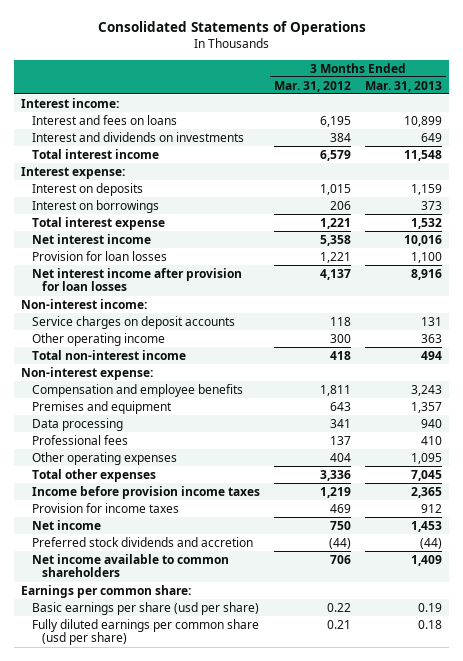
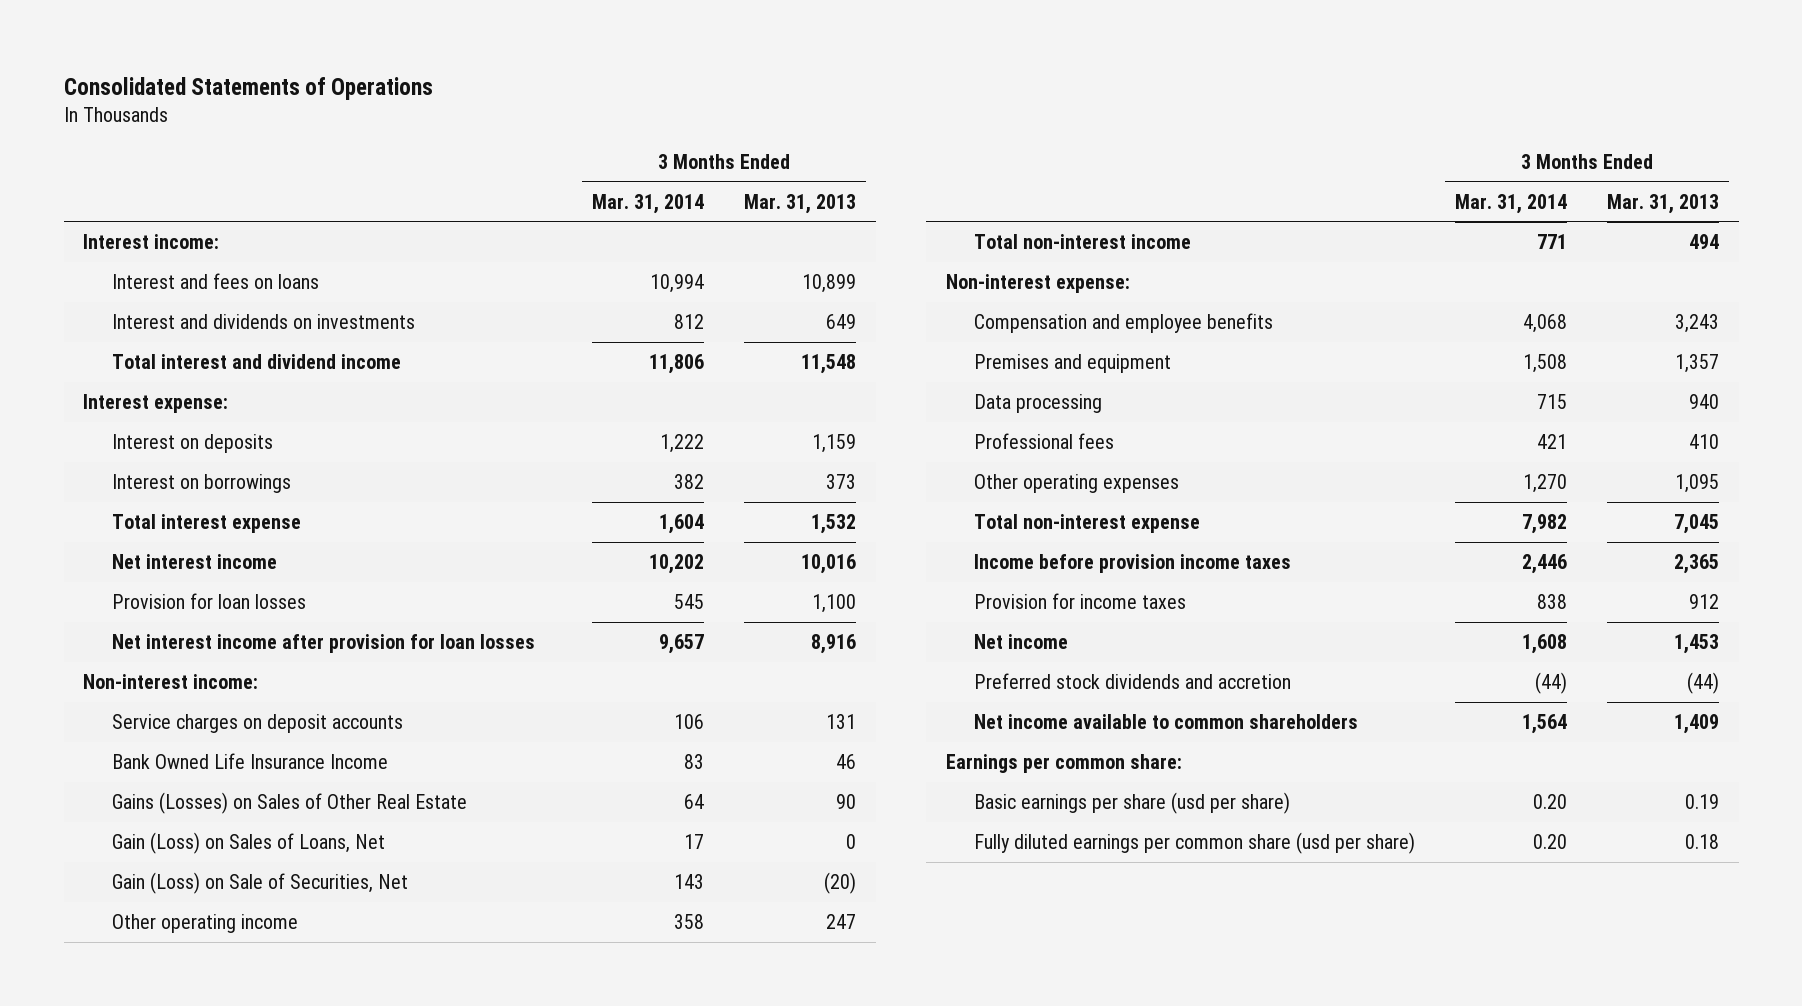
- | 3 Months Ended Mar. 31, 2012 | 3 Months Ended Mar. 31, 2013
+ | 3 Months Ended Mar. 31, 2014 | 3 Months Ended Mar. 31, 2013
- Total interest income | 6,579 | 11,548
+ Total interest and dividend income | 11,806 | 11,548
- Other operating income | 300 | 363
+ Bank Owned Life Insurance Income | 83 | 46
+ Gains (Losses) on Sales of Other Real Estate | 64 | 90
+ Gain (Loss) on Sales of Loans, Net | 17 | 0
+ Gain (Loss) on Sale of Securities, Net | 143 | (20)
+ Other operating income | 358 | 247
- Total other expenses | 3,336 | 7,045
+ Total non-interest expense | 7,982 | 7,045

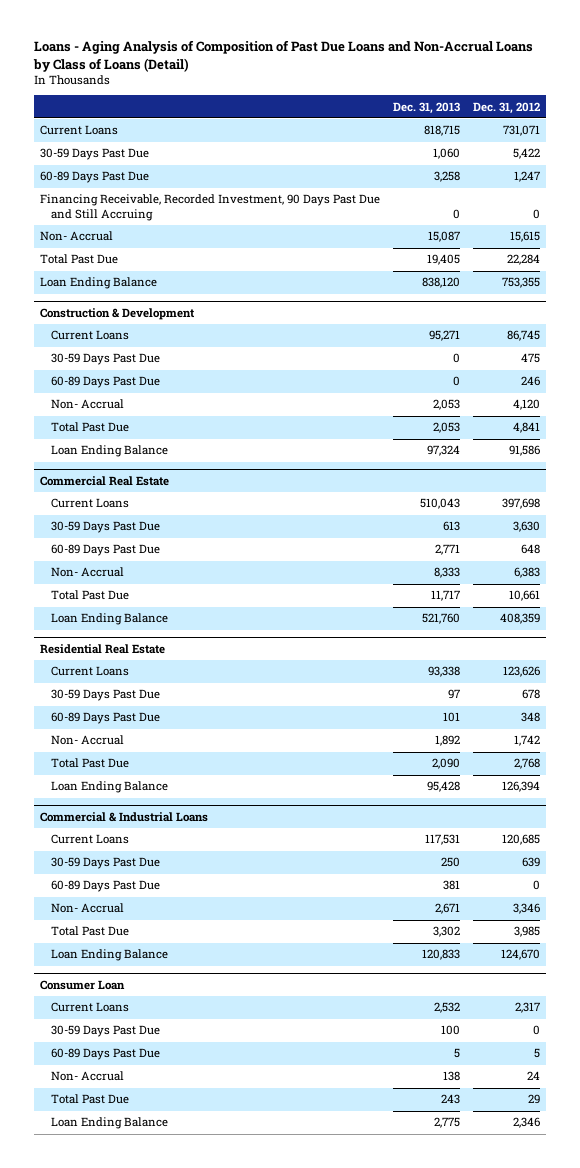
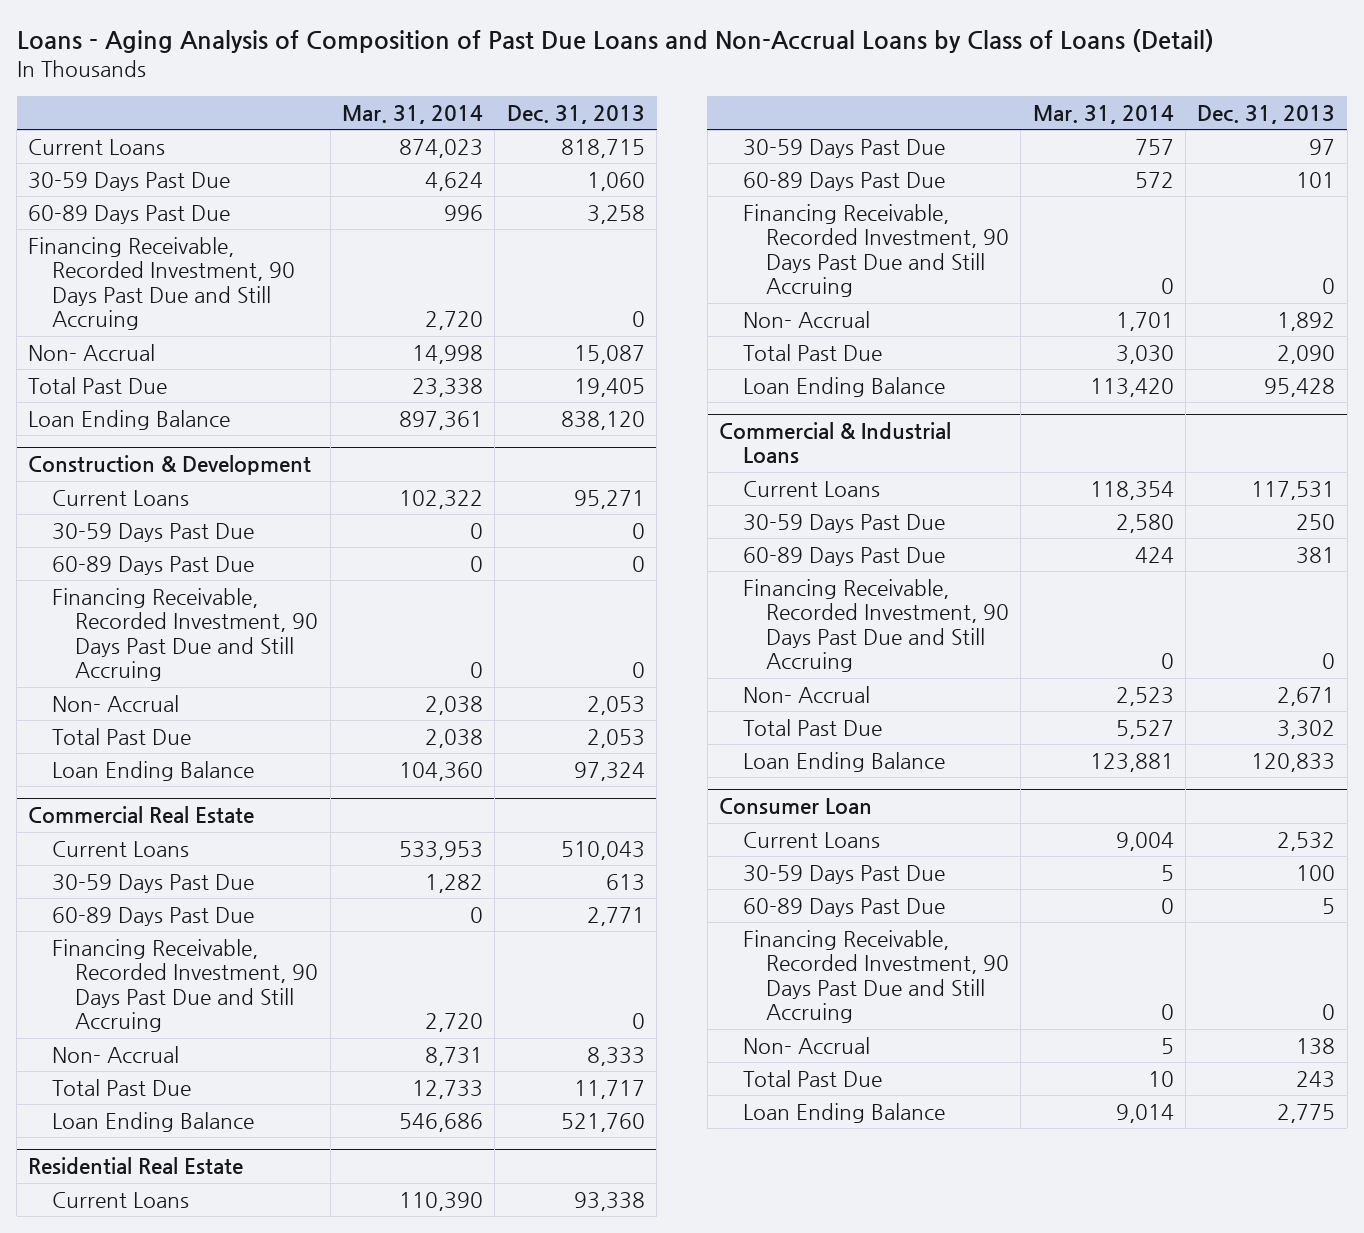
- | Dec. 31, 2013 | Dec. 31, 2012
+ | Mar. 31, 2014 | Dec. 31, 2013
@ Construction & Development
+ Financing Receivable, Recorded Investment, 90 Days Past Due and Still Accruing | 0 | 0
@ Commercial Real Estate
+ Financing Receivable, Recorded Investment, 90 Days Past Due and Still Accruing | 2,720 | 0
@ Residential Real Estate
+ Financing Receivable, Recorded Investment, 90 Days Past Due and Still Accruing | 0 | 0
@ Commercial & Industrial Loans
+ Financing Receivable, Recorded Investment, 90 Days Past Due and Still Accruing | 0 | 0
@ Consumer Loan
+ Financing Receivable, Recorded Investment, 90 Days Past Due and Still Accruing | 0 | 0

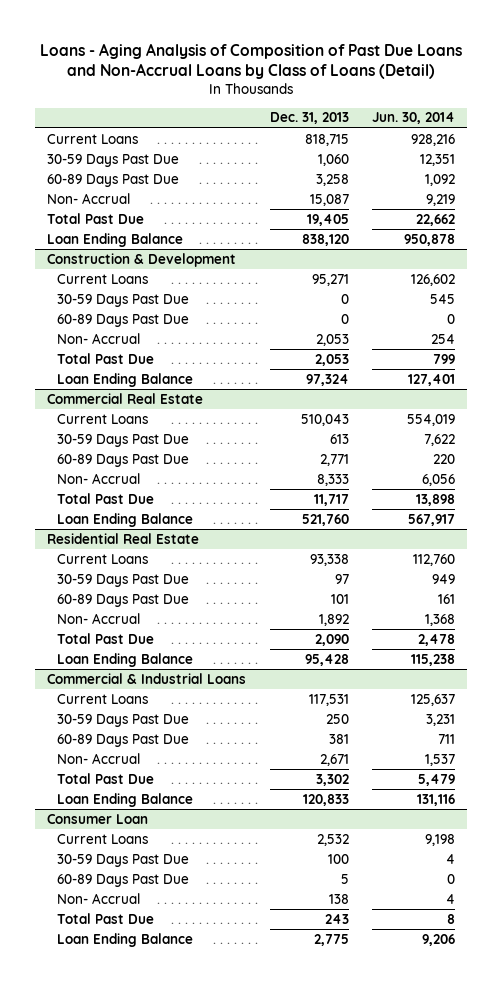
- | Mar. 31, 2014 | Dec. 31, 2013
+ | Dec. 31, 2013 | Jun. 30, 2014
- Financing Receivable, Recorded Investment, 90 Days Past Due and Still Accruing | 2,720 | 0
@ Construction & Development
- Financing Receivable, Recorded Investment, 90 Days Past Due and Still Accruing | 0 | 0
@ Commercial Real Estate
- Financing Receivable, Recorded Investment, 90 Days Past Due and Still Accruing | 2,720 | 0
@ Residential Real Estate
- Financing Receivable, Recorded Investment, 90 Days Past Due and Still Accruing | 0 | 0
@ Commercial & Industrial Loans
- Financing Receivable, Recorded Investment, 90 Days Past Due and Still Accruing | 0 | 0
@ Consumer Loan
- Financing Receivable, Recorded Investment, 90 Days Past Due and Still Accruing | 0 | 0

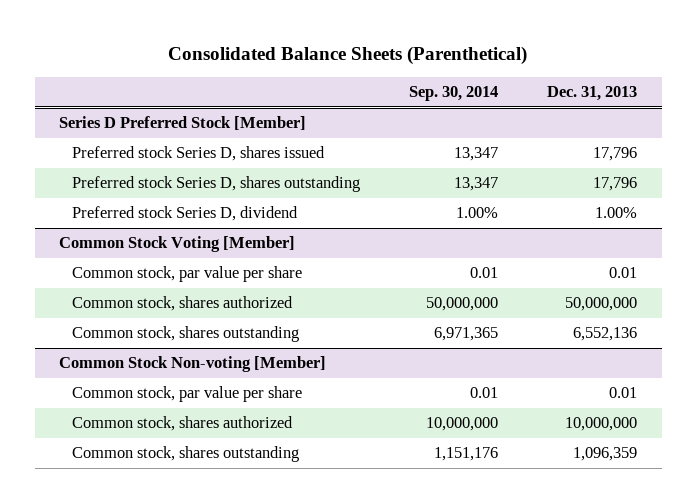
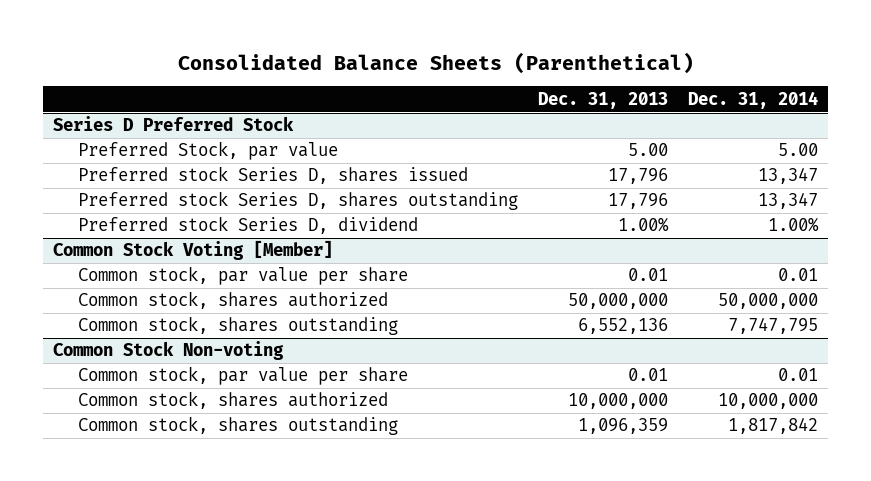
- | Sep. 30, 2014 | Dec. 31, 2013
+ | Dec. 31, 2013 | Dec. 31, 2014
- Series D Preferred Stock [Member]
+ Series D Preferred Stock
+ Preferred Stock, par value | 5.00 | 5.00
- Common Stock Non-voting [Member]
+ Common Stock Non-voting

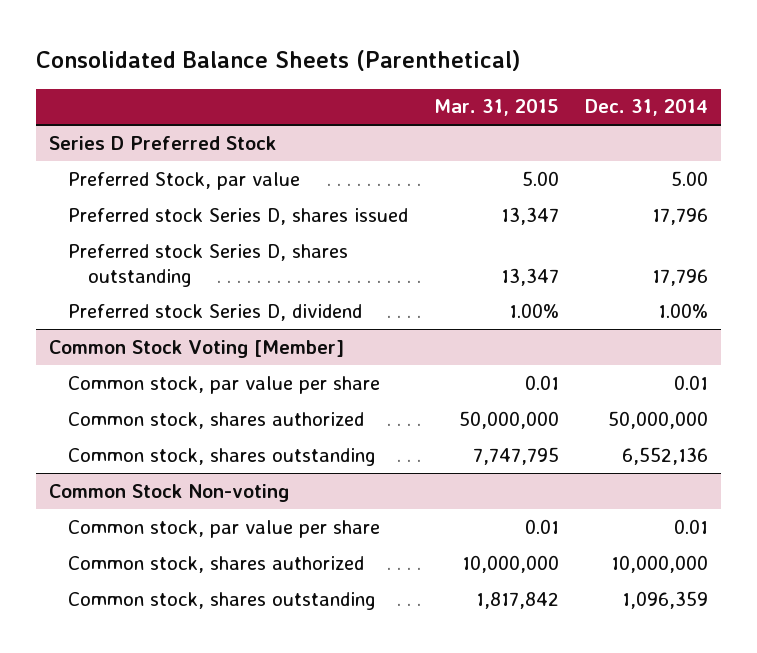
- | Dec. 31, 2013 | Dec. 31, 2014
+ | Mar. 31, 2015 | Dec. 31, 2014
@ Series D Preferred Stock
- Preferred stock Series D, shares issued | 17,796 | 13,347
- Preferred stock Series D, shares outstanding | 17,796 | 13,347
+ Preferred stock Series D, shares issued | 13,347 | 17,796
+ Preferred stock Series D, shares outstanding | 13,347 | 17,796
@ Common Stock Voting [Member]
- Common stock, shares outstanding | 6,552,136 | 7,747,795
+ Common stock, shares outstanding | 7,747,795 | 6,552,136
@ Common Stock Non-voting
- Common stock, shares outstanding | 1,096,359 | 1,817,842
+ Common stock, shares outstanding | 1,817,842 | 1,096,359

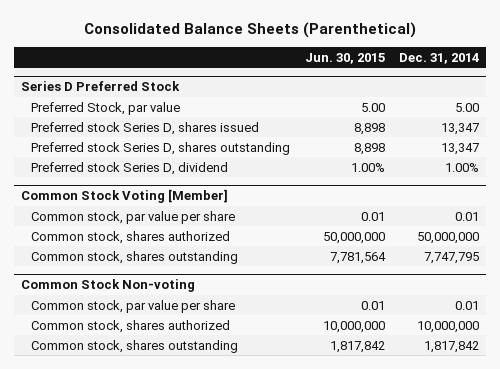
- | Mar. 31, 2015 | Dec. 31, 2014
+ | Jun. 30, 2015 | Dec. 31, 2014
@ Series D Preferred Stock
- Preferred stock Series D, shares issued | 13,347 | 17,796
- Preferred stock Series D, shares outstanding | 13,347 | 17,796
+ Preferred stock Series D, shares issued | 8,898 | 13,347
+ Preferred stock Series D, shares outstanding | 8,898 | 13,347
@ Common Stock Voting [Member]
- Common stock, shares outstanding | 7,747,795 | 6,552,136
+ Common stock, shares outstanding | 7,781,564 | 7,747,795
@ Common Stock Non-voting
- Common stock, shares outstanding | 1,817,842 | 1,096,359
+ Common stock, shares outstanding | 1,817,842 | 1,817,842

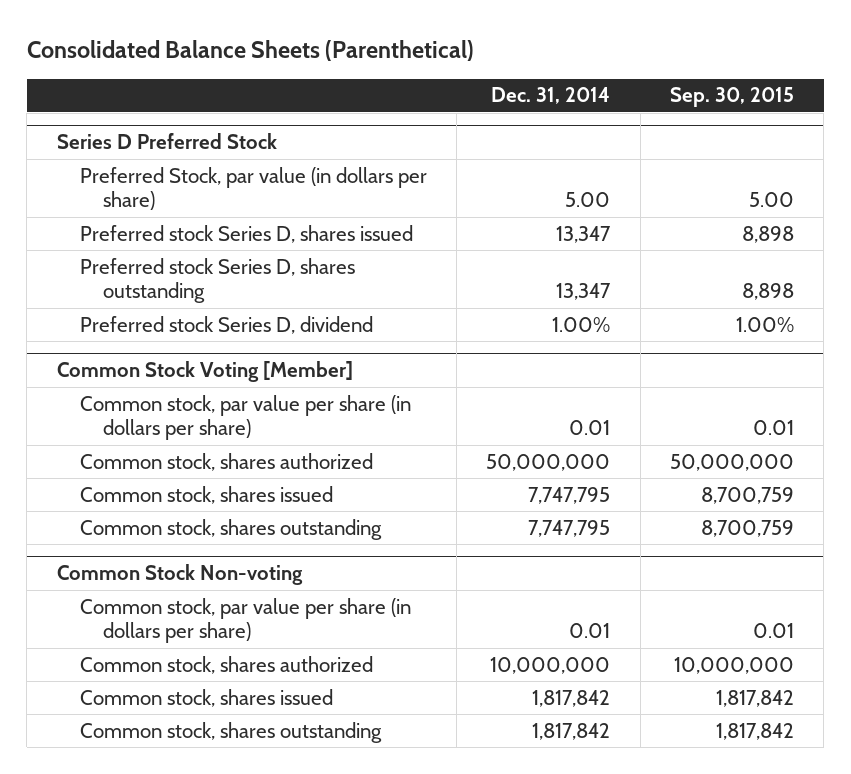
- | Jun. 30, 2015 | Dec. 31, 2014
+ | Dec. 31, 2014 | Sep. 30, 2015
@ Series D Preferred Stock
- Preferred Stock, par value | 5.00 | 5.00
+ Preferred Stock, par value (in dollars per share) | 5.00 | 5.00
@ Common Stock Voting [Member]
- Common stock, par value per share | 0.01 | 0.01
+ Common stock, par value per share (in dollars per share) | 0.01 | 0.01
+ Common stock, shares issued | 7,747,795 | 8,700,759
@ Common Stock Non-voting
- Common stock, par value per share | 0.01 | 0.01
+ Common stock, par value per share (in dollars per share) | 0.01 | 0.01
+ Common stock, shares issued | 1,817,842 | 1,817,842

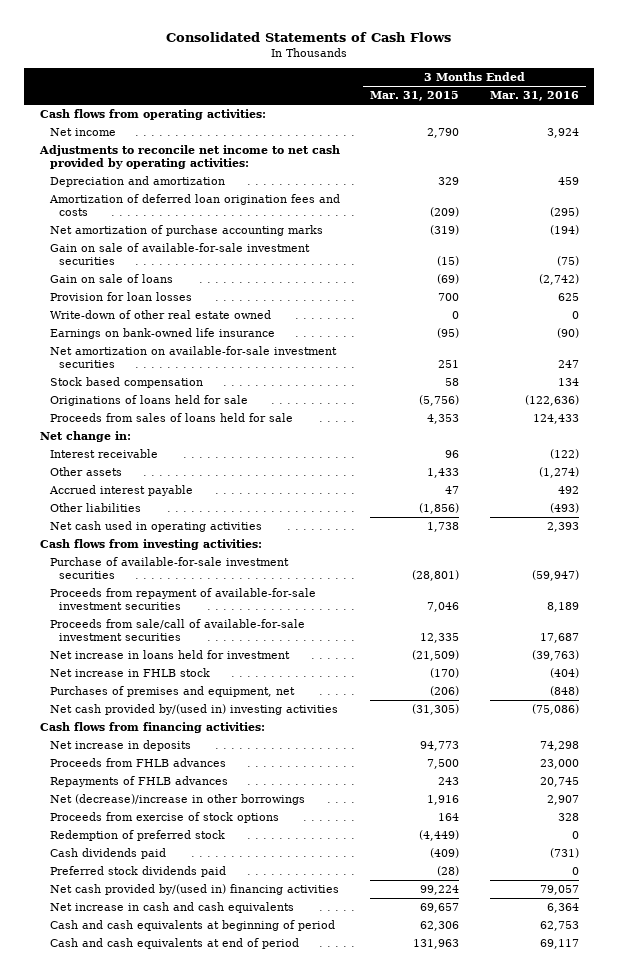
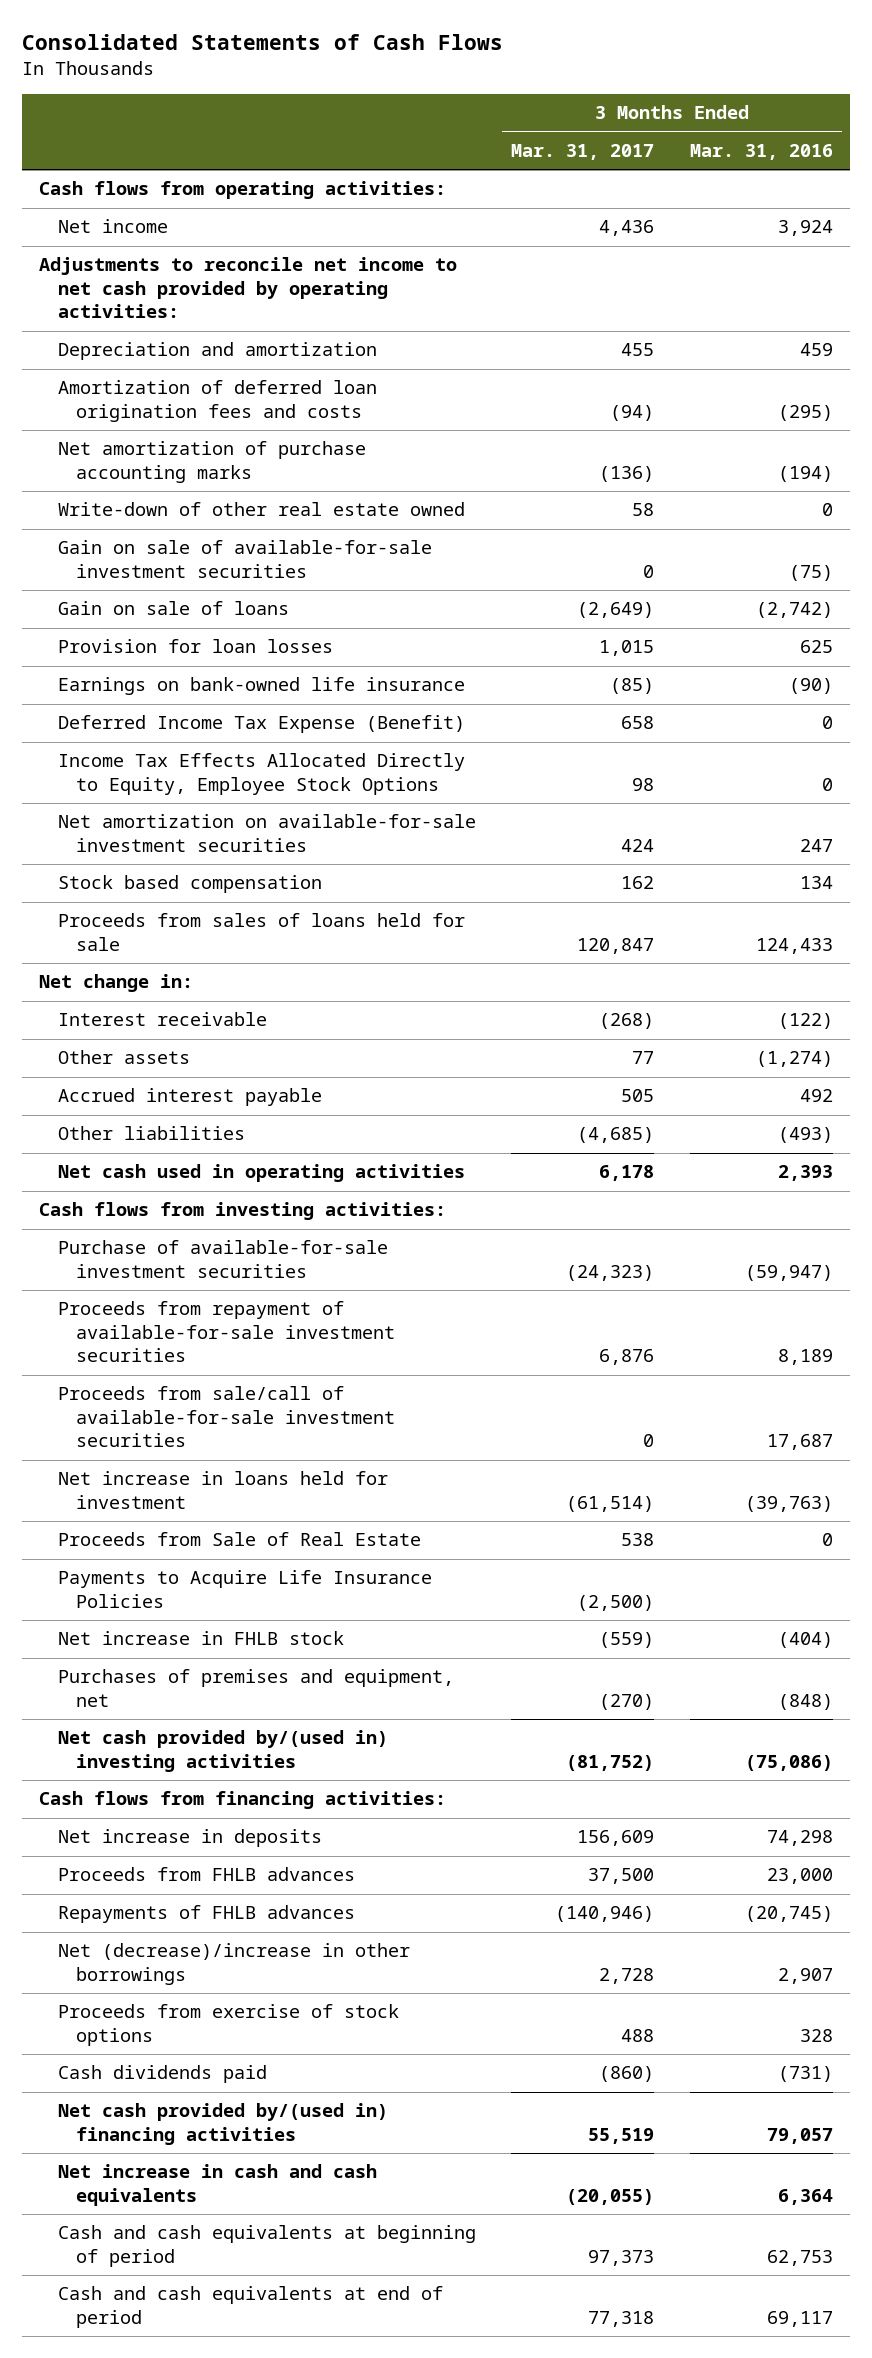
- | 3 Months Ended Mar. 31, 2015 | 3 Months Ended Mar. 31, 2016
+ | 3 Months Ended Mar. 31, 2017 | 3 Months Ended Mar. 31, 2016
moved up: Write-down of other real estate owned | 58 | 0
+ Deferred Income Tax Expense (Benefit) | 658 | 0
+ Income Tax Effects Allocated Directly to Equity, Employee Stock Options | 98 | 0
- Originations of loans held for sale | (5,756) | (122,636)
+ Proceeds from Sale of Real Estate | 538 | 0
+ Payments to Acquire Life Insurance Policies | (2,500) |
- Repayments of FHLB advances | 243 | 20,745
+ Repayments of FHLB advances | (140,946) | (20,745)
- Redemption of preferred stock | (4,449) | 0
- Preferred stock dividends paid | (28) | 0

